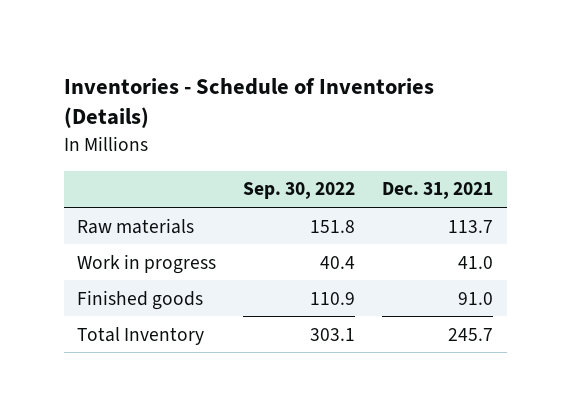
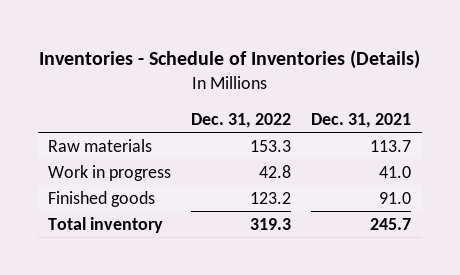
- | Sep. 30, 2022 | Dec. 31, 2021
+ | Dec. 31, 2022 | Dec. 31, 2021
- Total Inventory | 303.1 | 245.7
+ Total inventory | 319.3 | 245.7

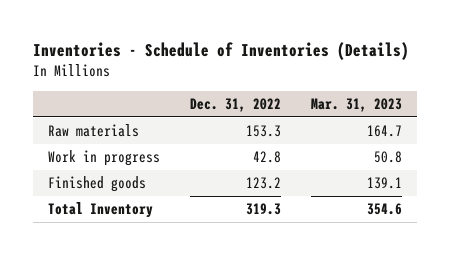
- | Dec. 31, 2022 | Dec. 31, 2021
+ | Dec. 31, 2022 | Mar. 31, 2023
- Total inventory | 319.3 | 245.7
+ Total Inventory | 319.3 | 354.6

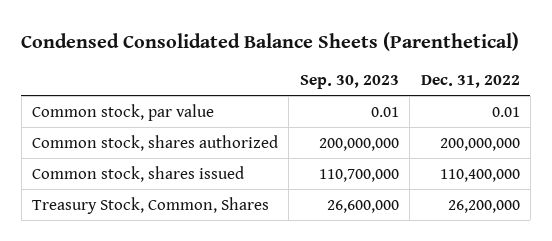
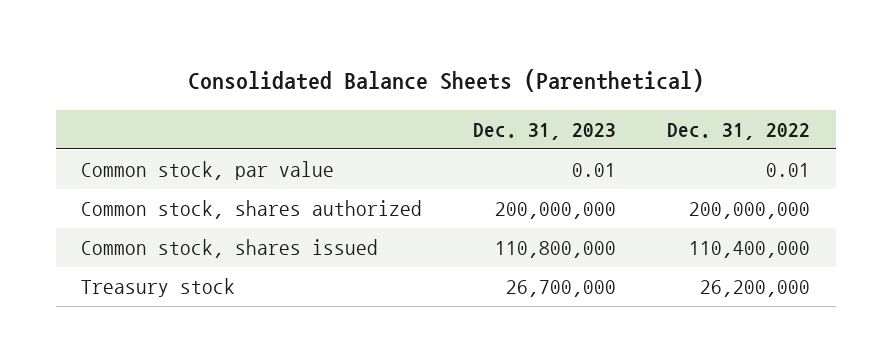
- Condensed Consolidated Balance Sheets (Parenthetical)
+ Consolidated Balance Sheets (Parenthetical)
- | Sep. 30, 2023 | Dec. 31, 2022
+ | Dec. 31, 2023 | Dec. 31, 2022
- Treasury Stock, Common, Shares | 26,600,000 | 26,200,000
+ Treasury stock | 26,700,000 | 26,200,000

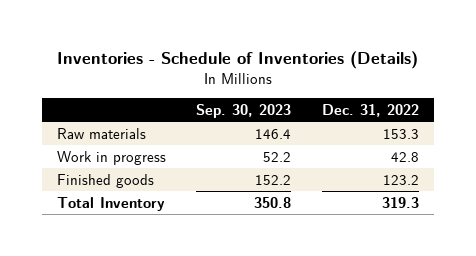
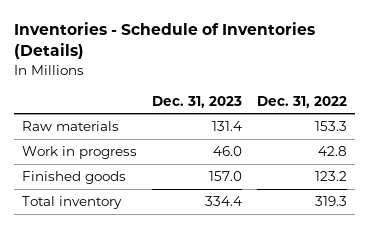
- | Sep. 30, 2023 | Dec. 31, 2022
+ | Dec. 31, 2023 | Dec. 31, 2022
- Total Inventory | 350.8 | 319.3
+ Total inventory | 334.4 | 319.3

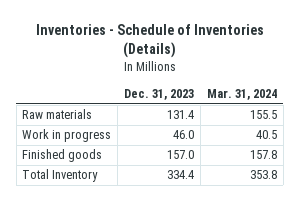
- | Dec. 31, 2023 | Dec. 31, 2022
+ | Dec. 31, 2023 | Mar. 31, 2024
- Total inventory | 334.4 | 319.3
+ Total Inventory | 334.4 | 353.8

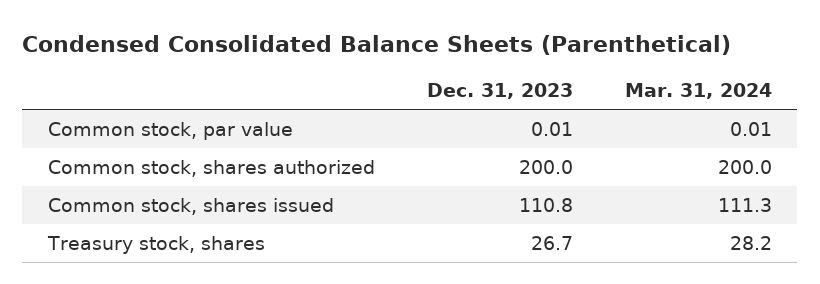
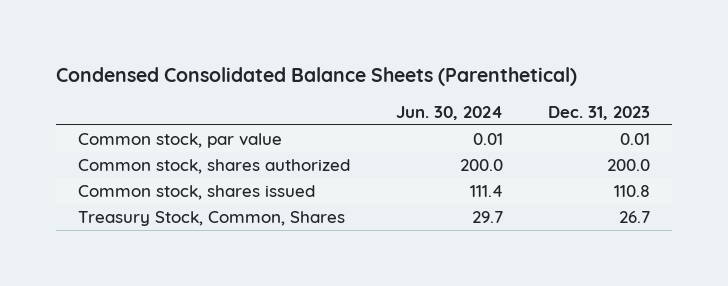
- | Dec. 31, 2023 | Mar. 31, 2024
+ | Jun. 30, 2024 | Dec. 31, 2023
- Treasury stock, shares | 26.7 | 28.2
+ Treasury Stock, Common, Shares | 29.7 | 26.7

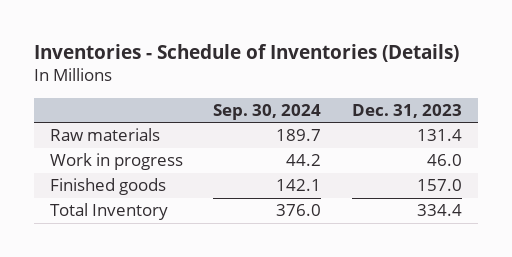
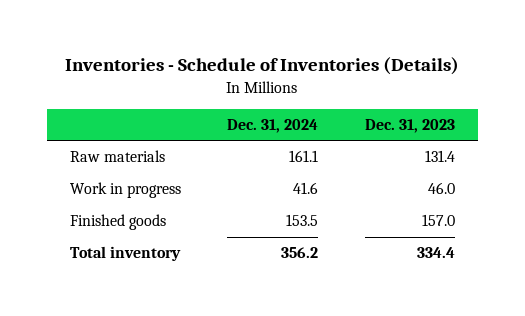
- | Sep. 30, 2024 | Dec. 31, 2023
+ | Dec. 31, 2024 | Dec. 31, 2023
- Total Inventory | 376.0 | 334.4
+ Total inventory | 356.2 | 334.4

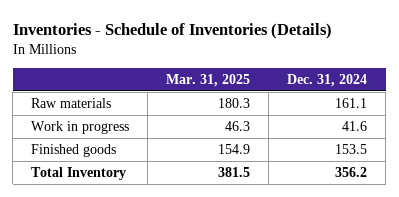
- | Dec. 31, 2024 | Dec. 31, 2023
+ | Mar. 31, 2025 | Dec. 31, 2024
- Total inventory | 356.2 | 334.4
+ Total Inventory | 381.5 | 356.2

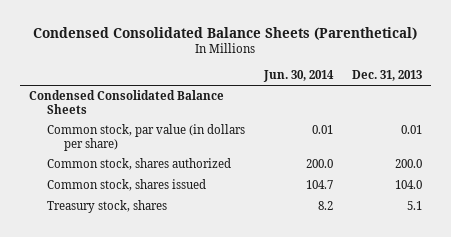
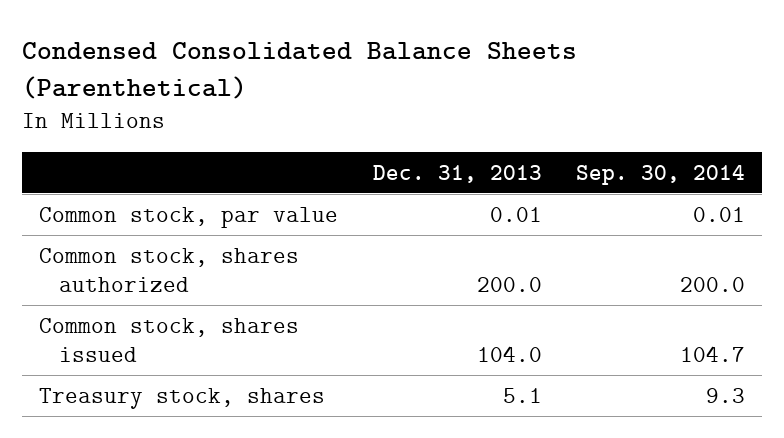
- | Jun. 30, 2014 | Dec. 31, 2013
+ | Dec. 31, 2013 | Sep. 30, 2014
- Condensed Consolidated Balance Sheets
- Common stock, par value (in dollars per share) | 0.01 | 0.01
+ Common stock, par value | 0.01 | 0.01

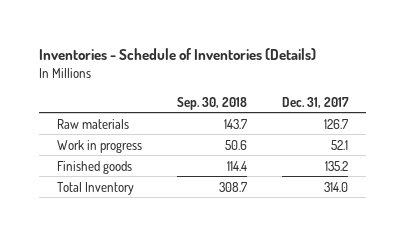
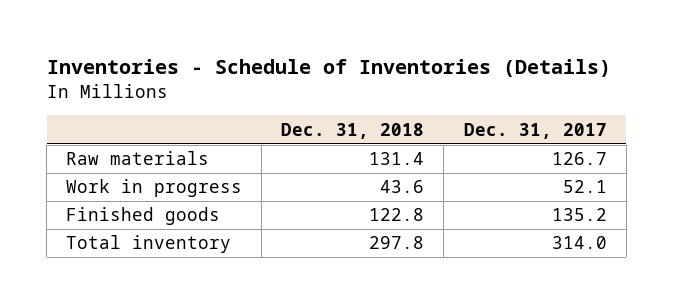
- | Sep. 30, 2018 | Dec. 31, 2017
+ | Dec. 31, 2018 | Dec. 31, 2017
- Total Inventory | 308.7 | 314.0
+ Total inventory | 297.8 | 314.0

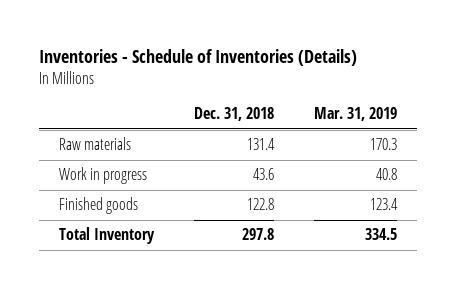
- | Dec. 31, 2018 | Dec. 31, 2017
+ | Dec. 31, 2018 | Mar. 31, 2019
- Total inventory | 297.8 | 314.0
+ Total Inventory | 297.8 | 334.5

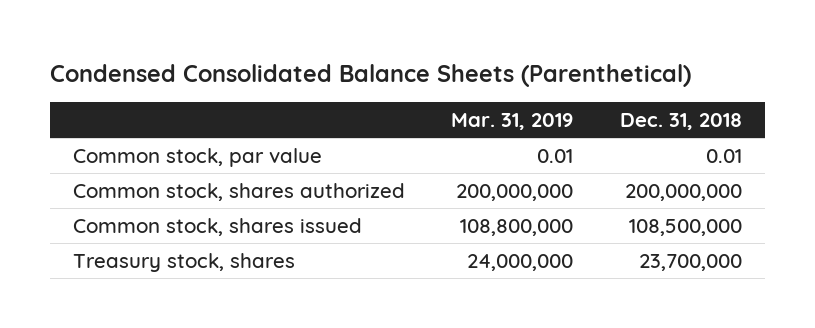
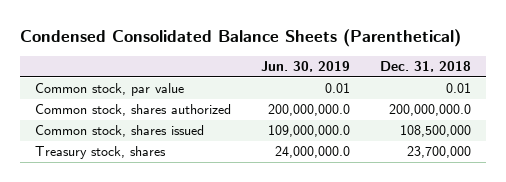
- | Mar. 31, 2019 | Dec. 31, 2018
+ | Jun. 30, 2019 | Dec. 31, 2018
- Common stock, shares authorized | 200,000,000 | 200,000,000
+ Common stock, shares authorized | 200,000,000.0 | 200,000,000.0

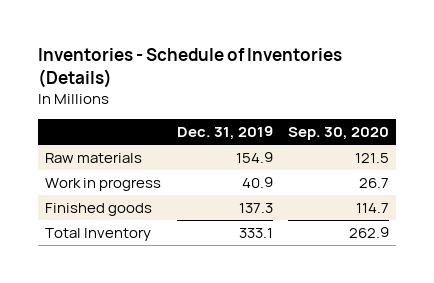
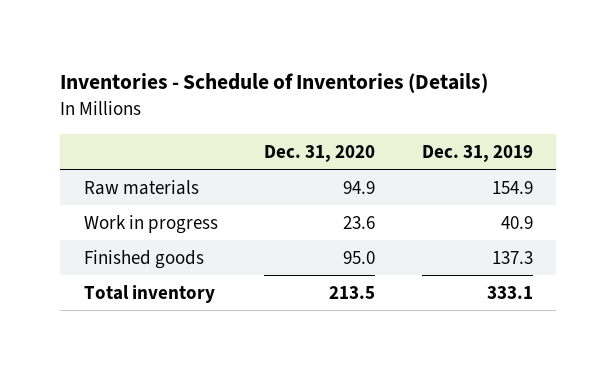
- | Dec. 31, 2019 | Sep. 30, 2020
+ | Dec. 31, 2020 | Dec. 31, 2019
- Total Inventory | 333.1 | 262.9
+ Total inventory | 213.5 | 333.1

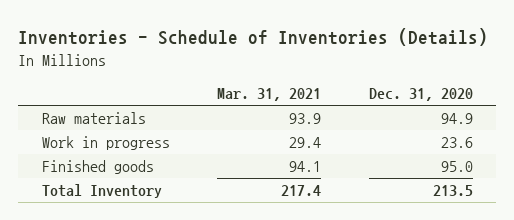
- | Dec. 31, 2020 | Dec. 31, 2019
+ | Mar. 31, 2021 | Dec. 31, 2020
- Total inventory | 213.5 | 333.1
+ Total Inventory | 217.4 | 213.5

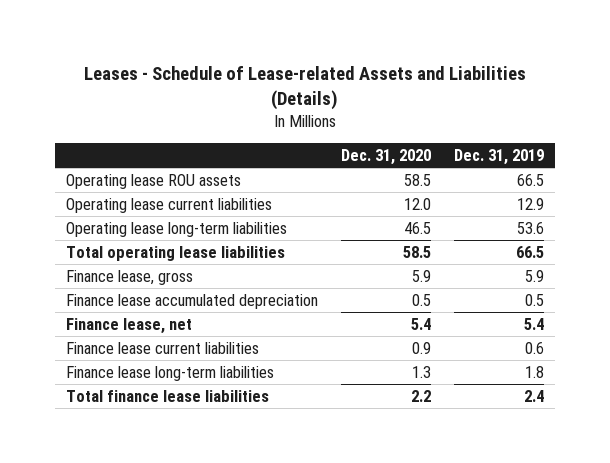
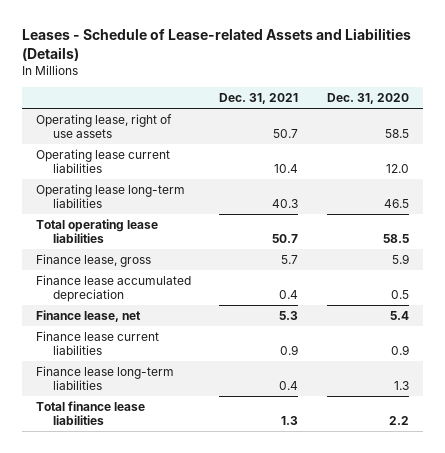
- | Dec. 31, 2020 | Dec. 31, 2019
+ | Dec. 31, 2021 | Dec. 31, 2020
- Operating lease ROU assets | 58.5 | 66.5
+ Operating lease, right of use assets | 50.7 | 58.5

